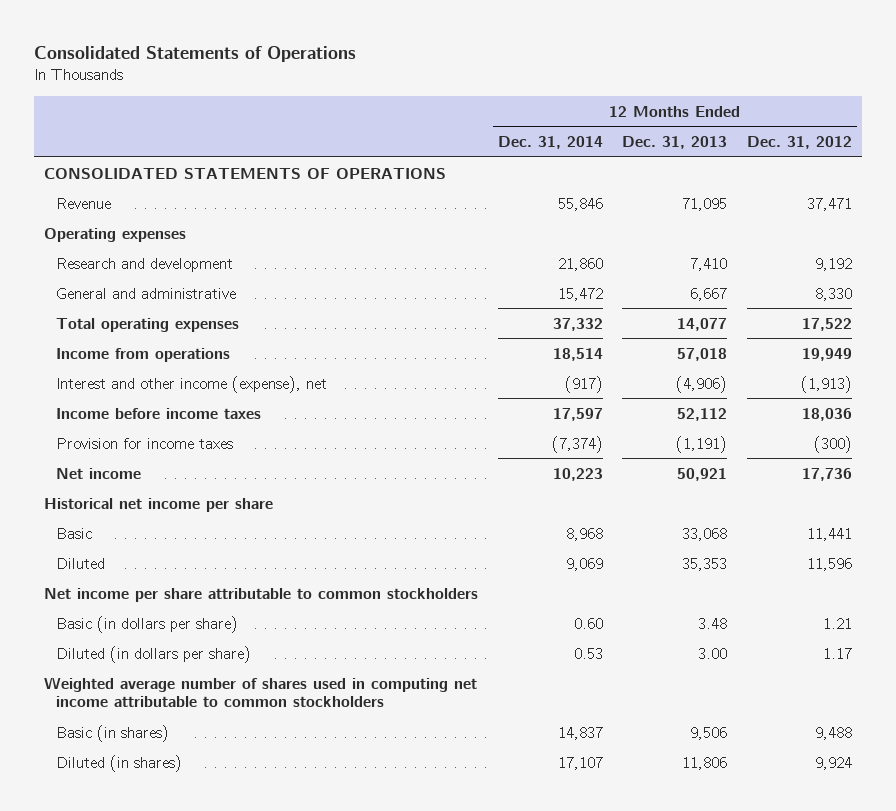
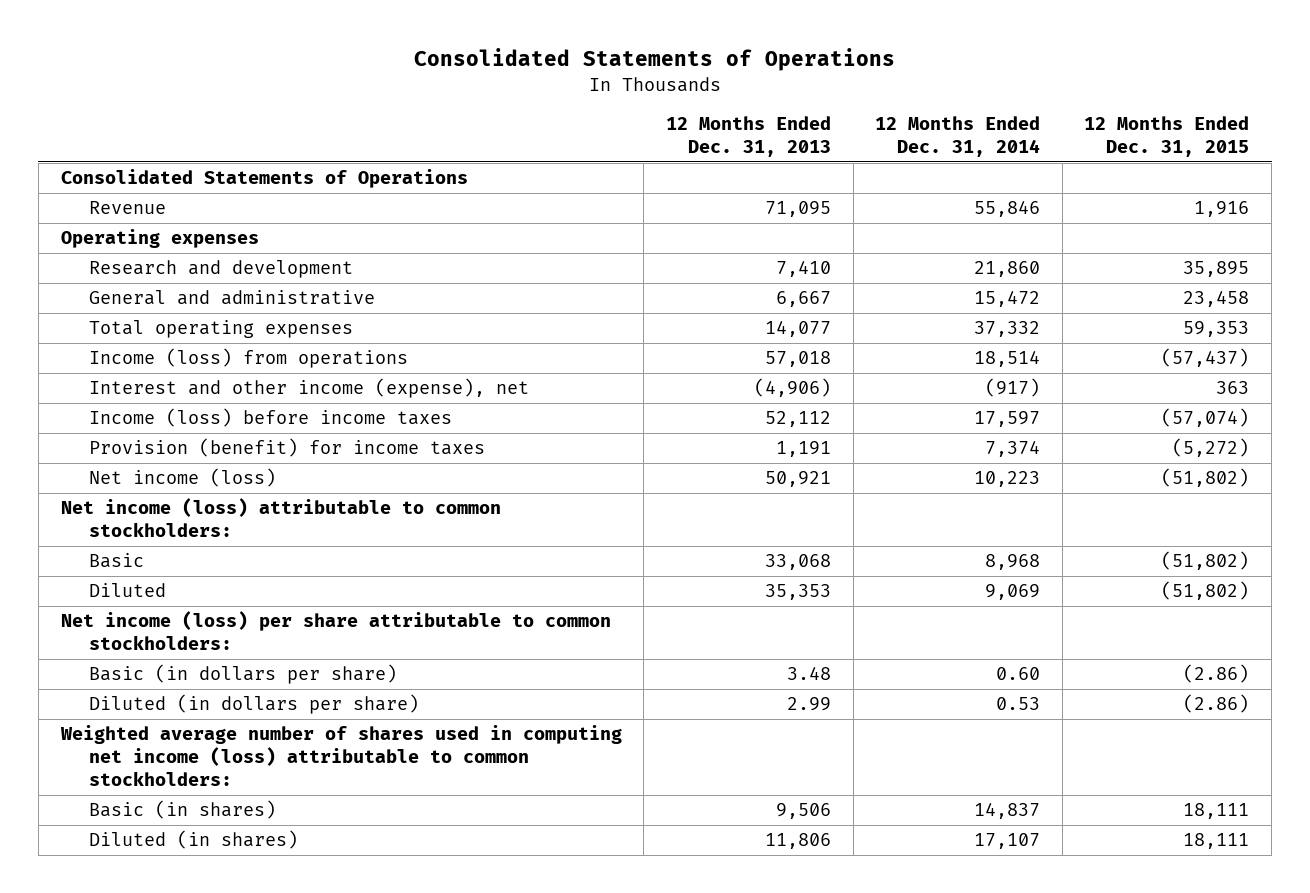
- | 12 Months Ended Dec. 31, 2014 | 12 Months Ended Dec. 31, 2013 | 12 Months Ended Dec. 31, 2012
+ | 12 Months Ended Dec. 31, 2013 | 12 Months Ended Dec. 31, 2014 | 12 Months Ended Dec. 31, 2015
- CONSOLIDATED STATEMENTS OF OPERATIONS
+ Consolidated Statements of Operations
- Income from operations | 18,514 | 57,018 | 19,949
+ Income (loss) from operations | 57,018 | 18,514 | (57,437)
- Income before income taxes | 17,597 | 52,112 | 18,036
- Provision for income taxes | (7,374) | (1,191) | (300)
- Net income | 10,223 | 50,921 | 17,736
- Historical net income per share
+ Income (loss) before income taxes | 52,112 | 17,597 | (57,074)
+ Provision (benefit) for income taxes | 1,191 | 7,374 | (5,272)
+ Net income (loss) | 50,921 | 10,223 | (51,802)
+ Net income (loss) attributable to common stockholders:
- Net income per share attributable to common stockholders
+ Net income (loss) per share attributable to common stockholders:
- Diluted (in dollars per share) | 0.53 | 3.00 | 1.17
- Weighted average number of shares used in computing net income attributable to common stockholders
+ Diluted (in dollars per share) | 2.99 | 0.53 | (2.86)
+ Weighted average number of shares used in computing net income (loss) attributable to common stockholders:

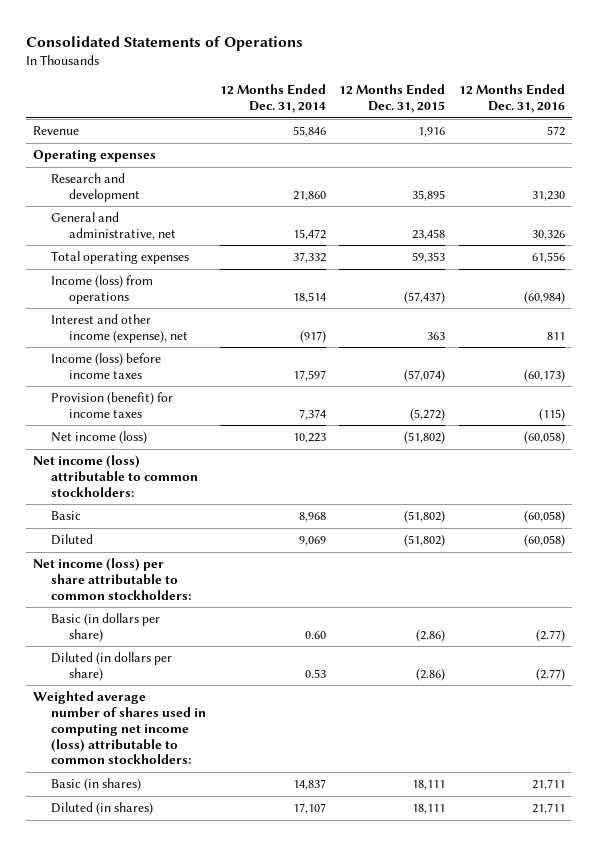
- | 12 Months Ended Dec. 31, 2013 | 12 Months Ended Dec. 31, 2014 | 12 Months Ended Dec. 31, 2015
+ | 12 Months Ended Dec. 31, 2014 | 12 Months Ended Dec. 31, 2015 | 12 Months Ended Dec. 31, 2016
- Consolidated Statements of Operations
- General and administrative | 6,667 | 15,472 | 23,458
+ General and administrative, net | 15,472 | 23,458 | 30,326

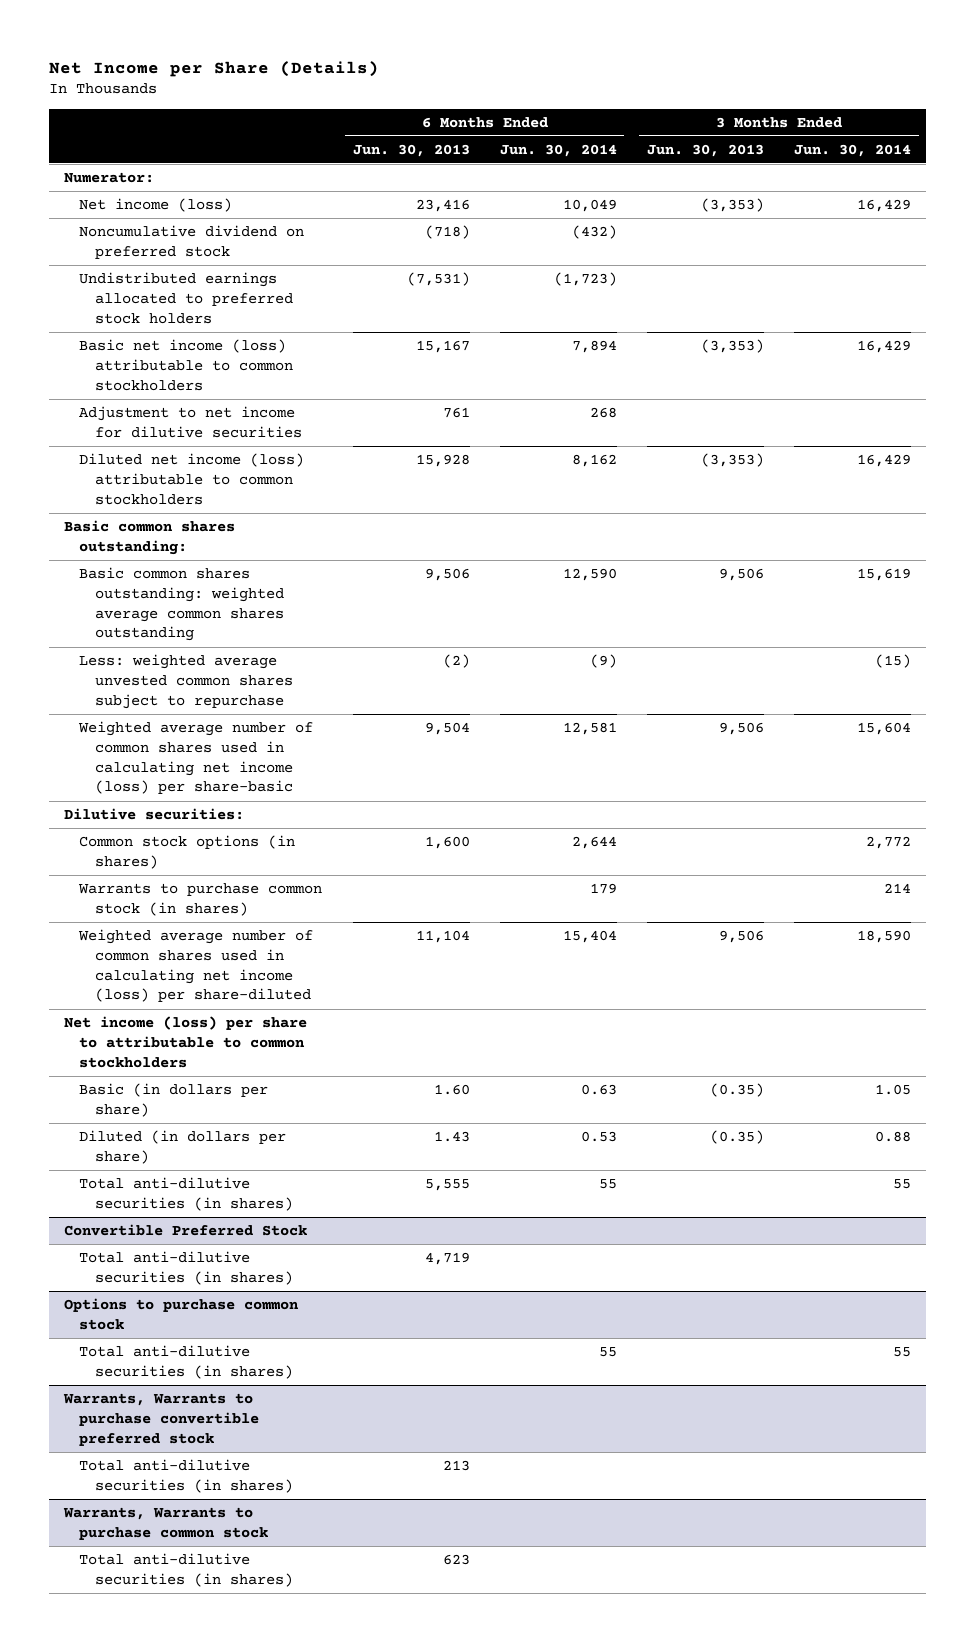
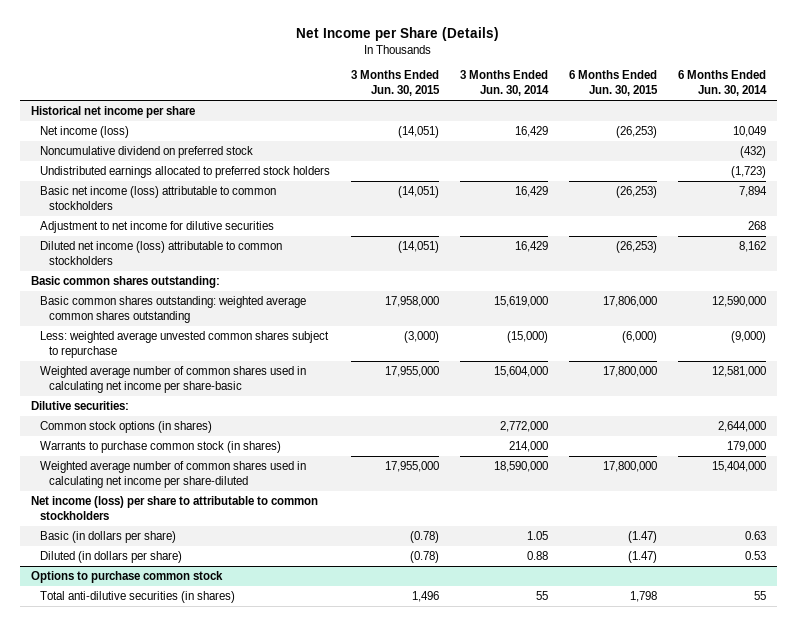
- | 6 Months Ended Jun. 30, 2013 | 6 Months Ended Jun. 30, 2014 | 3 Months Ended Jun. 30, 2013 | 3 Months Ended Jun. 30, 2014
+ | 3 Months Ended Jun. 30, 2015 | 3 Months Ended Jun. 30, 2014 | 6 Months Ended Jun. 30, 2015 | 6 Months Ended Jun. 30, 2014
- Numerator:
+ Historical net income per share
- Basic common shares outstanding: weighted average common shares outstanding | 9,506 | 12,590 | 9,506 | 15,619
- Less: weighted average unvested common shares subject to repurchase | (2) | (9) | | (15)
- Weighted average number of common shares used in calculating net income (loss) per share-basic | 9,504 | 12,581 | 9,506 | 15,604
+ Basic common shares outstanding: weighted average common shares outstanding | 17,958,000 | 15,619,000 | 17,806,000 | 12,590,000
+ Less: weighted average unvested common shares subject to repurchase | (3,000) | (15,000) | (6,000) | (9,000)
+ Weighted average number of common shares used in calculating net income per share-basic | 17,955,000 | 15,604,000 | 17,800,000 | 12,581,000
- Common stock options (in shares) | 1,600 | 2,644 | | 2,772
- Warrants to purchase common stock (in shares) | | 179 | | 214
- Weighted average number of common shares used in calculating net income (loss) per share-diluted | 11,104 | 15,404 | 9,506 | 18,590
+ Common stock options (in shares) | | 2,772,000 | | 2,644,000
+ Warrants to purchase common stock (in shares) | | 214,000 | | 179,000
+ Weighted average number of common shares used in calculating net income per share-diluted | 17,955,000 | 18,590,000 | 17,800,000 | 15,404,000
- Total anti-dilutive securities (in shares) | 5,555 | 55 | | 55
- Convertible Preferred Stock
- Total anti-dilutive securities (in shares) | 4,719 | | |
- Warrants, Warrants to purchase convertible preferred stock
- Total anti-dilutive securities (in shares) | 213 | | |
- Warrants, Warrants to purchase common stock
- Total anti-dilutive securities (in shares) | 623 | | |

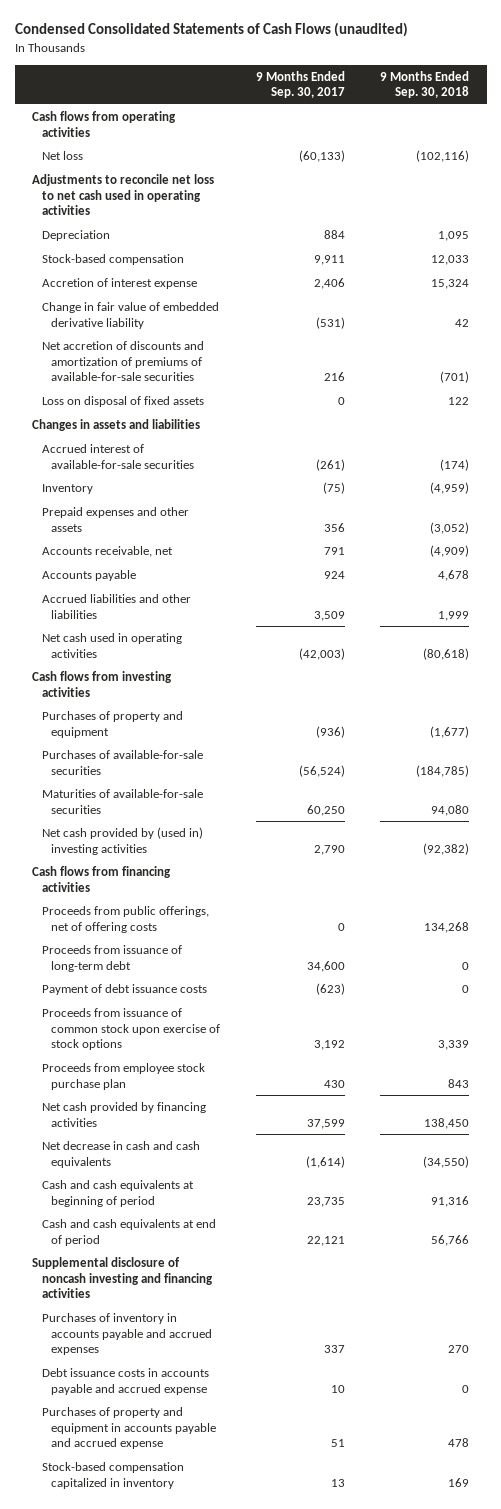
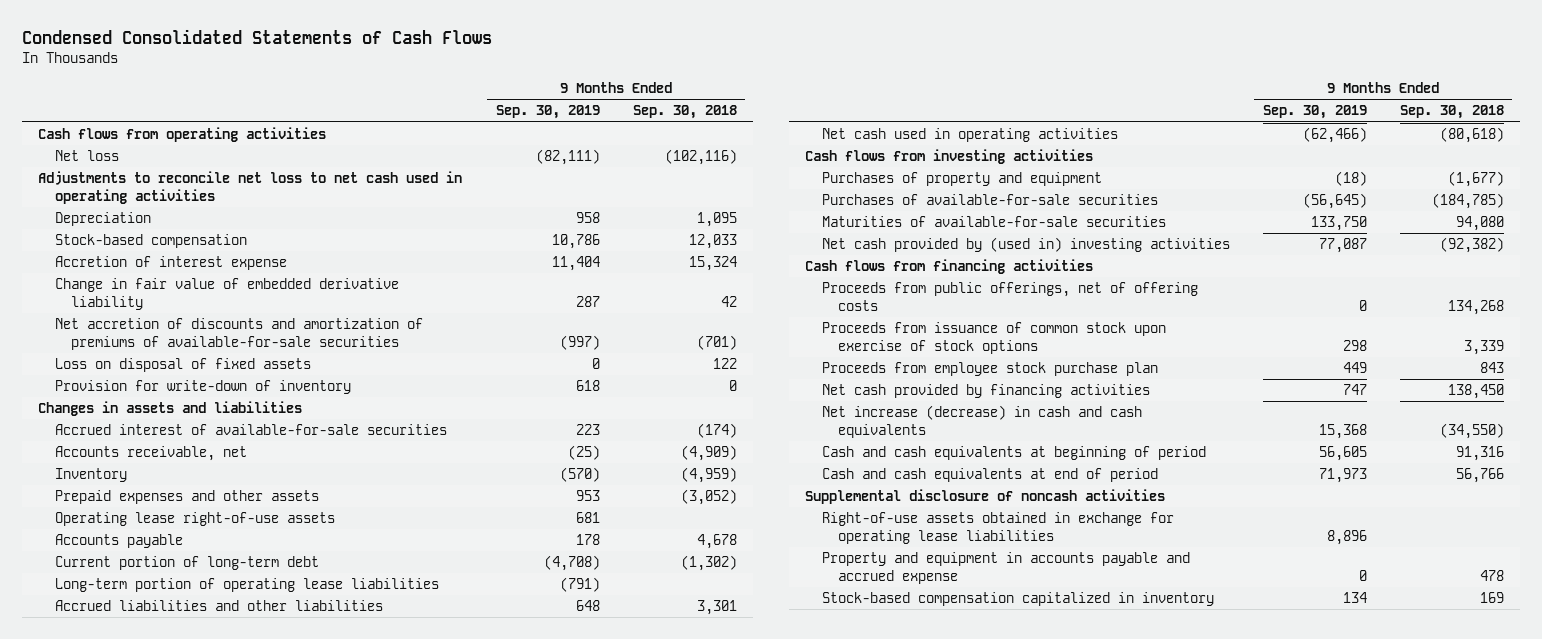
- Condensed Consolidated Statements of Cash Flows (unaudited)
+ Condensed Consolidated Statements of Cash Flows
- | 9 Months Ended Sep. 30, 2017 | 9 Months Ended Sep. 30, 2018
+ | 9 Months Ended Sep. 30, 2019 | 9 Months Ended Sep. 30, 2018
+ Provision for write-down of inventory | 618 | 0
moved up: Accounts receivable, net | (25) | (4,909)
+ Operating lease right-of-use assets | 681 |
- Accrued liabilities and other liabilities | 3,509 | 1,999
+ Current portion of long-term debt | (4,708) | (1,302)
+ Long-term portion of operating lease liabilities | (791) |
+ Accrued liabilities and other liabilities | 648 | 3,301
- Proceeds from issuance of long-term debt | 34,600 | 0
- Payment of debt issuance costs | (623) | 0
- Net decrease in cash and cash equivalents | (1,614) | (34,550)
+ Net increase (decrease) in cash and cash equivalents | 15,368 | (34,550)
- Supplemental disclosure of noncash investing and financing activities
- Purchases of inventory in accounts payable and accrued expenses | 337 | 270
- Debt issuance costs in accounts payable and accrued expense | 10 | 0
- Purchases of property and equipment in accounts payable and accrued expense | 51 | 478
+ Supplemental disclosure of noncash activities
+ Right-of-use assets obtained in exchange for operating lease liabilities | 8,896 |
+ Property and equipment in accounts payable and accrued expense | 0 | 478

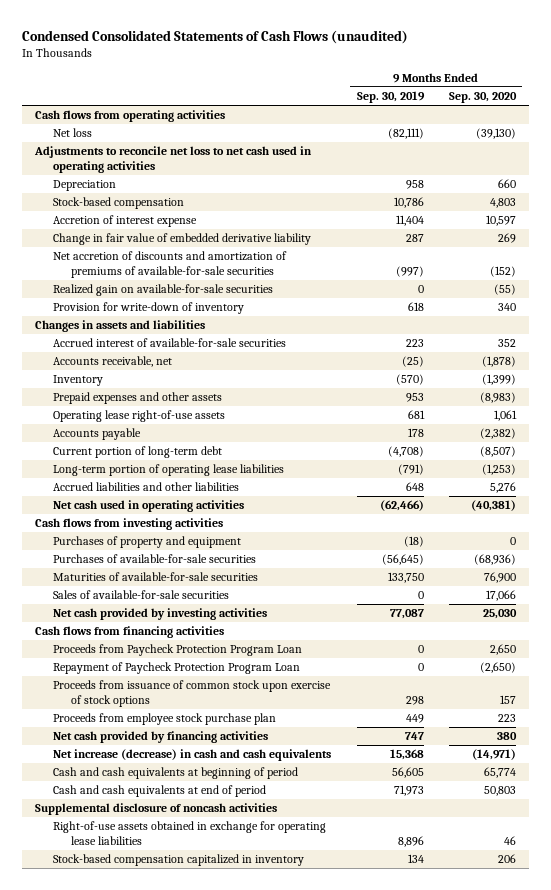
- Condensed Consolidated Statements of Cash Flows
+ Condensed Consolidated Statements of Cash Flows (unaudited)
- | 9 Months Ended Sep. 30, 2019 | 9 Months Ended Sep. 30, 2018
+ | 9 Months Ended Sep. 30, 2019 | 9 Months Ended Sep. 30, 2020
- Loss on disposal of fixed assets | 0 | 122
+ Realized gain on available-for-sale securities | 0 | (55)
- Net cash provided by (used in) investing activities | 77,087 | (92,382)
+ Sales of available-for-sale securities | 0 | 17,066
+ Net cash provided by investing activities | 77,087 | 25,030
- Proceeds from public offerings, net of offering costs | 0 | 134,268
+ Proceeds from Paycheck Protection Program Loan | 0 | 2,650
+ Repayment of Paycheck Protection Program Loan | 0 | (2,650)
- Property and equipment in accounts payable and accrued expense | 0 | 478

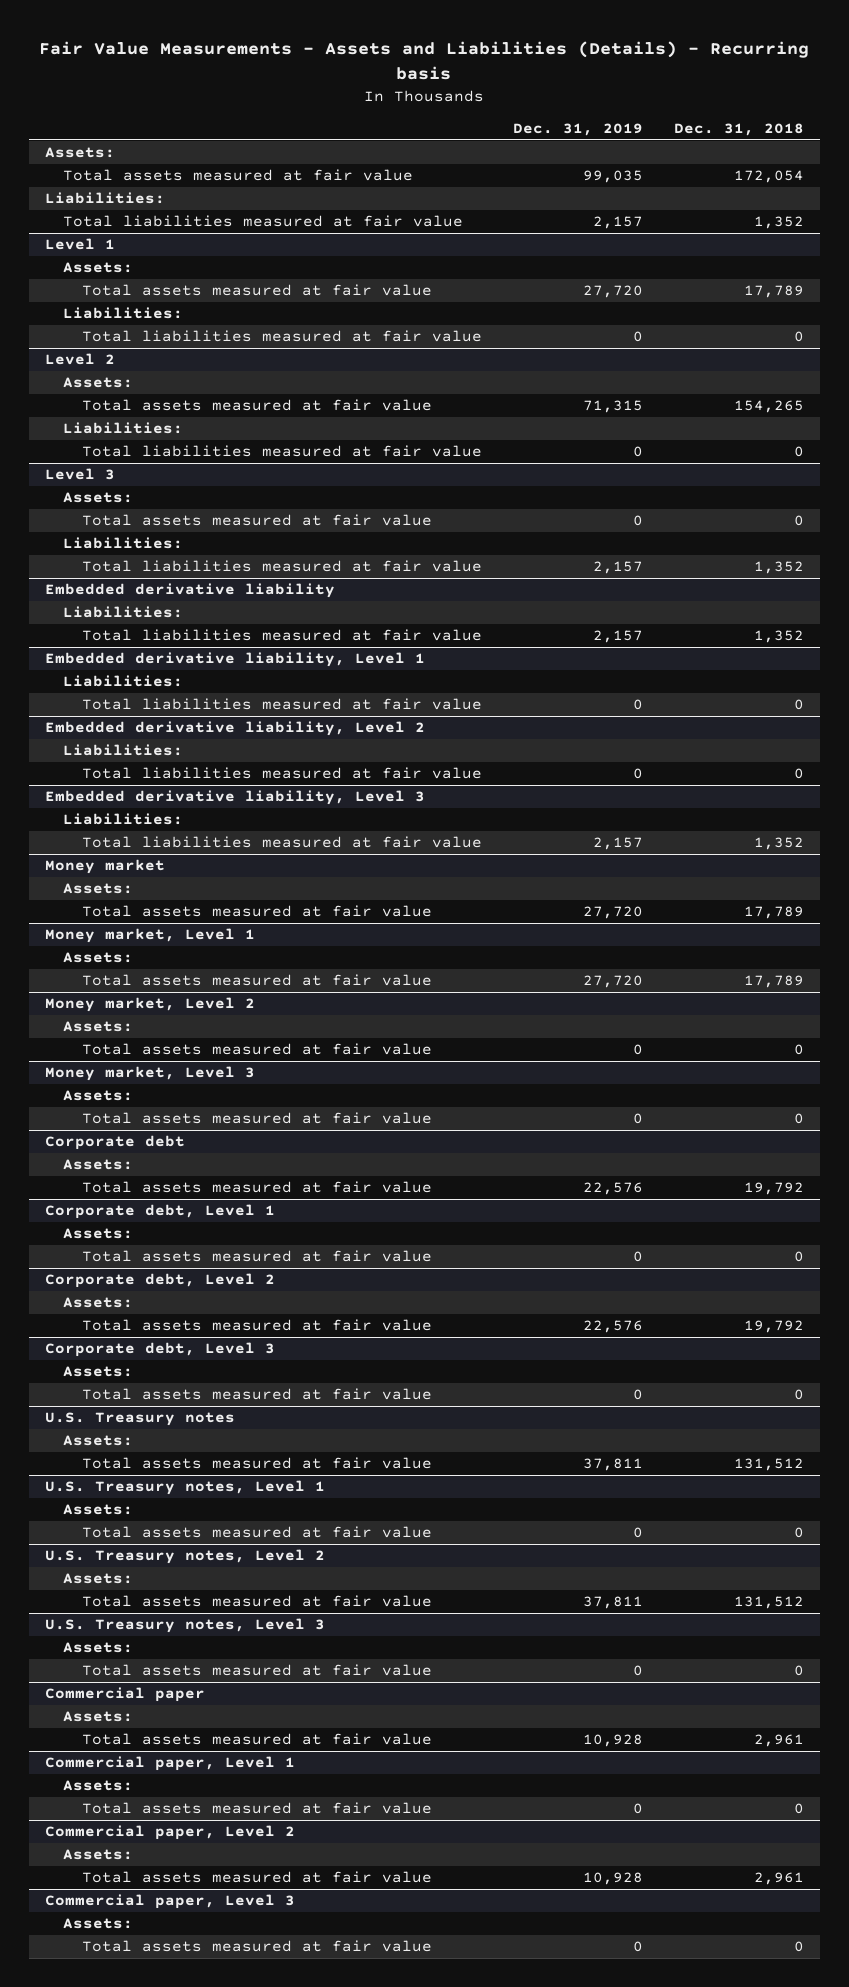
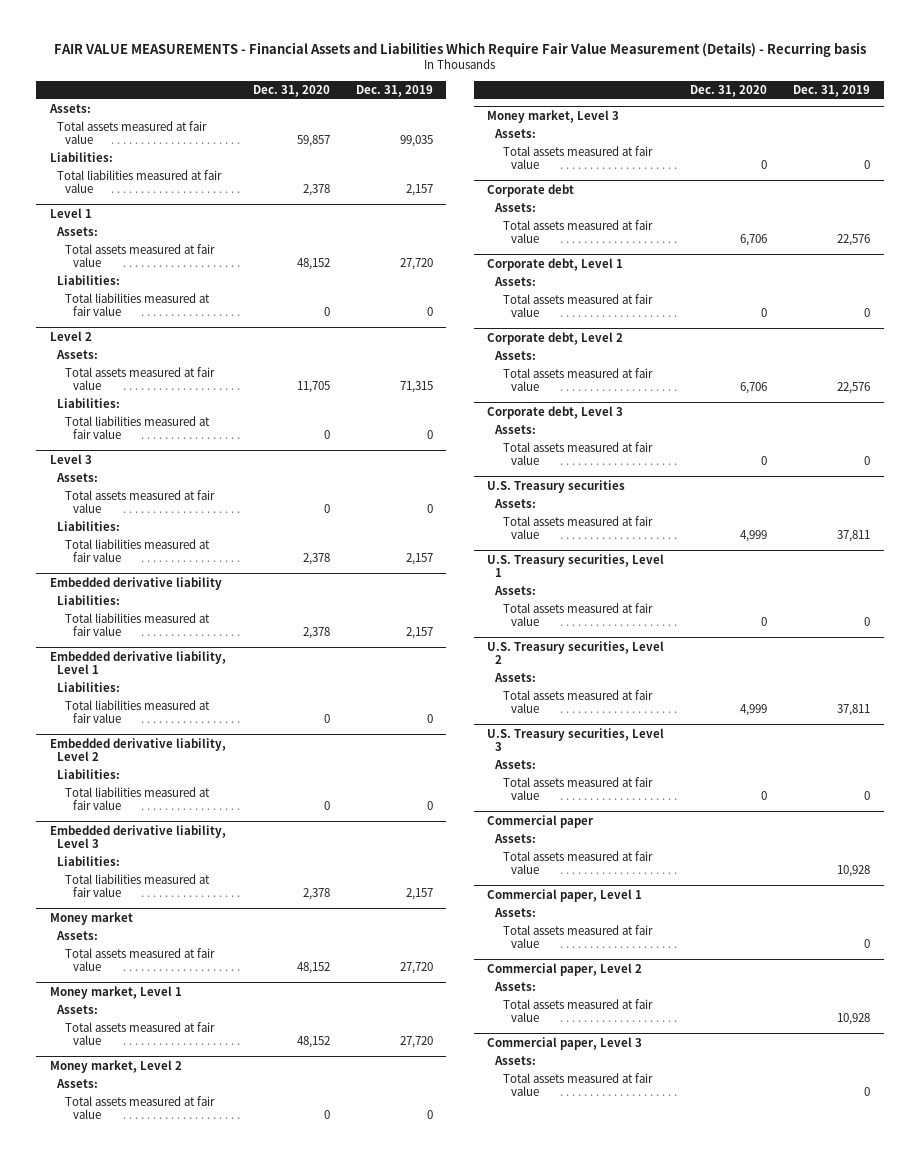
- Fair Value Measurements - Assets and Liabilities (Details) - Recurring basis
+ FAIR VALUE MEASUREMENTS - Financial Assets and Liabilities Which Require Fair Value Measurement (Details) - Recurring basis
- | Dec. 31, 2019 | Dec. 31, 2018
+ | Dec. 31, 2020 | Dec. 31, 2019
- U.S. Treasury notes
+ U.S. Treasury securities
- U.S. Treasury notes, Level 1
+ U.S. Treasury securities, Level 1
- U.S. Treasury notes, Level 2
+ U.S. Treasury securities, Level 2
- U.S. Treasury notes, Level 3
+ U.S. Treasury securities, Level 3

